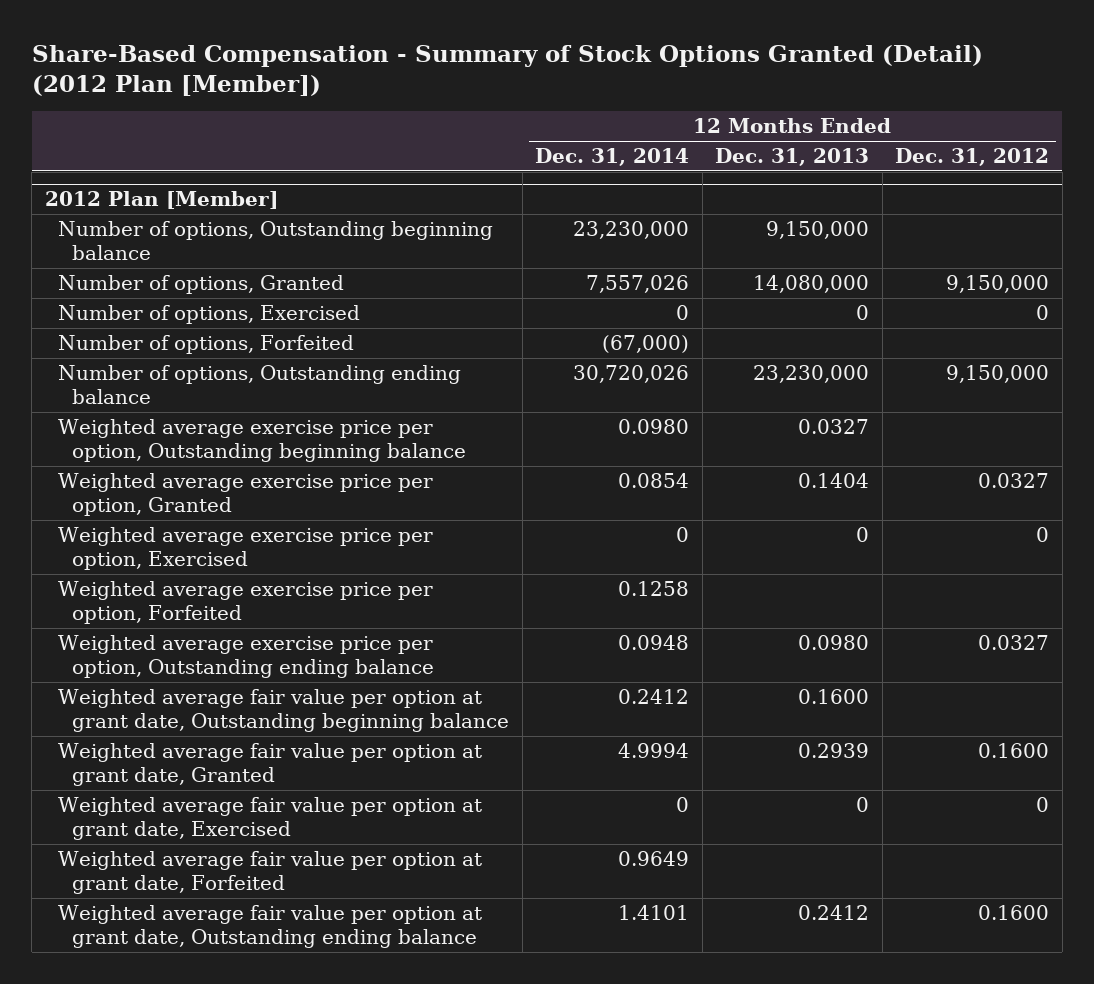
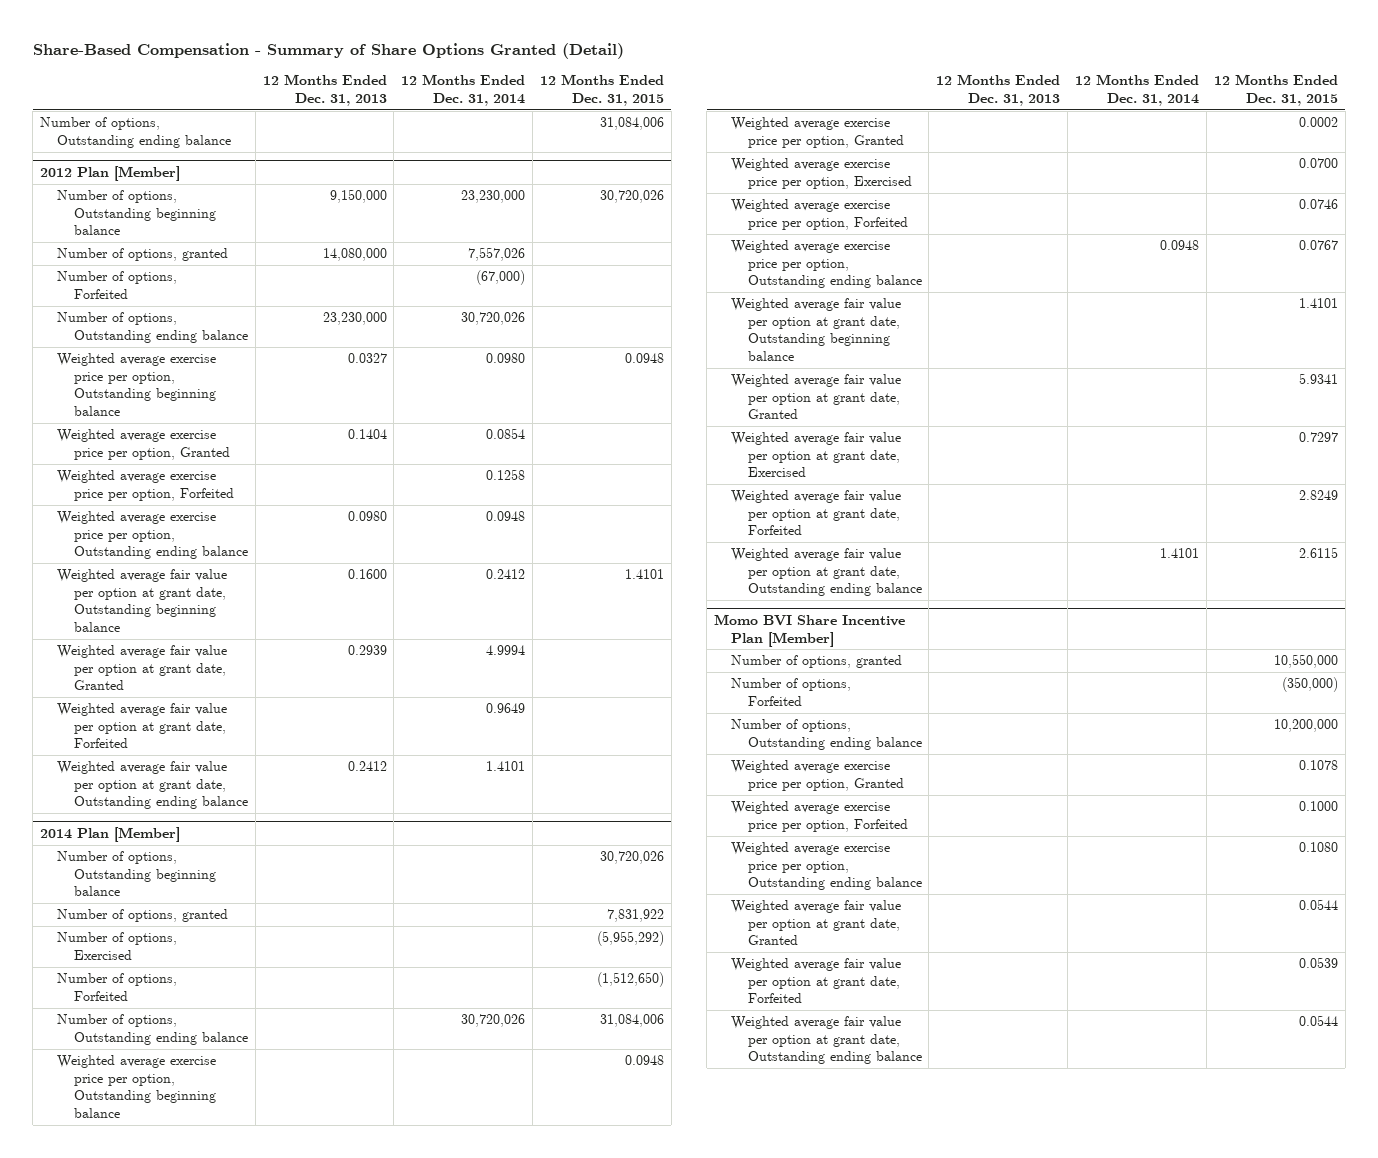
- Share-Based Compensation - Summary of Stock Options Granted (Detail) (2012 Plan [Member])
+ Share-Based Compensation - Summary of Share Options Granted (Detail)
- | 12 Months Ended Dec. 31, 2014 | 12 Months Ended Dec. 31, 2013 | 12 Months Ended Dec. 31, 2012
+ | 12 Months Ended Dec. 31, 2013 | 12 Months Ended Dec. 31, 2014 | 12 Months Ended Dec. 31, 2015
+ Number of options, Outstanding ending balance | | | 31,084,006
@ 2012 Plan [Member]
- Number of options, Granted | 7,557,026 | 14,080,000 | 9,150,000
- Number of options, Exercised | 0 | 0 | 0
+ Number of options, granted | 14,080,000 | 7,557,026 |
- Weighted average exercise price per option, Exercised | 0 | 0 | 0
- Weighted average fair value per option at grant date, Exercised | 0 | 0 | 0
+ 2014 Plan [Member]
+ Number of options, Outstanding beginning balance | | | 30,720,026
+ Number of options, granted | | | 7,831,922
+ Number of options, Exercised | | | (5,955,292)
+ Number of options, Forfeited | | | (1,512,650)
+ Number of options, Outstanding ending balance | | 30,720,026 | 31,084,006
+ Weighted average exercise price per option, Outstanding beginning balance | | | 0.0948
+ Weighted average exercise price per option, Granted | | | 0.0002
+ Weighted average exercise price per option, Exercised | | | 0.0700
+ Weighted average exercise price per option, Forfeited | | | 0.0746
+ Weighted average exercise price per option, Outstanding ending balance | | 0.0948 | 0.0767
+ Weighted average fair value per option at grant date, Outstanding beginning balance | | | 1.4101
+ Weighted average fair value per option at grant date, Granted | | | 5.9341
+ Weighted average fair value per option at grant date, Exercised | | | 0.7297
+ Weighted average fair value per option at grant date, Forfeited | | | 2.8249
+ Weighted average fair value per option at grant date, Outstanding ending balance | | 1.4101 | 2.6115
+ Momo BVI Share Incentive Plan [Member]
+ Number of options, granted | | | 10,550,000
+ Number of options, Forfeited | | | (350,000)
+ Number of options, Outstanding ending balance | | | 10,200,000
+ Weighted average exercise price per option, Granted | | | 0.1078
+ Weighted average exercise price per option, Forfeited | | | 0.1000
+ Weighted average exercise price per option, Outstanding ending balance | | | 0.1080
+ Weighted average fair value per option at grant date, Granted | | | 0.0544
+ Weighted average fair value per option at grant date, Forfeited | | | 0.0539
+ Weighted average fair value per option at grant date, Outstanding ending balance | | | 0.0544

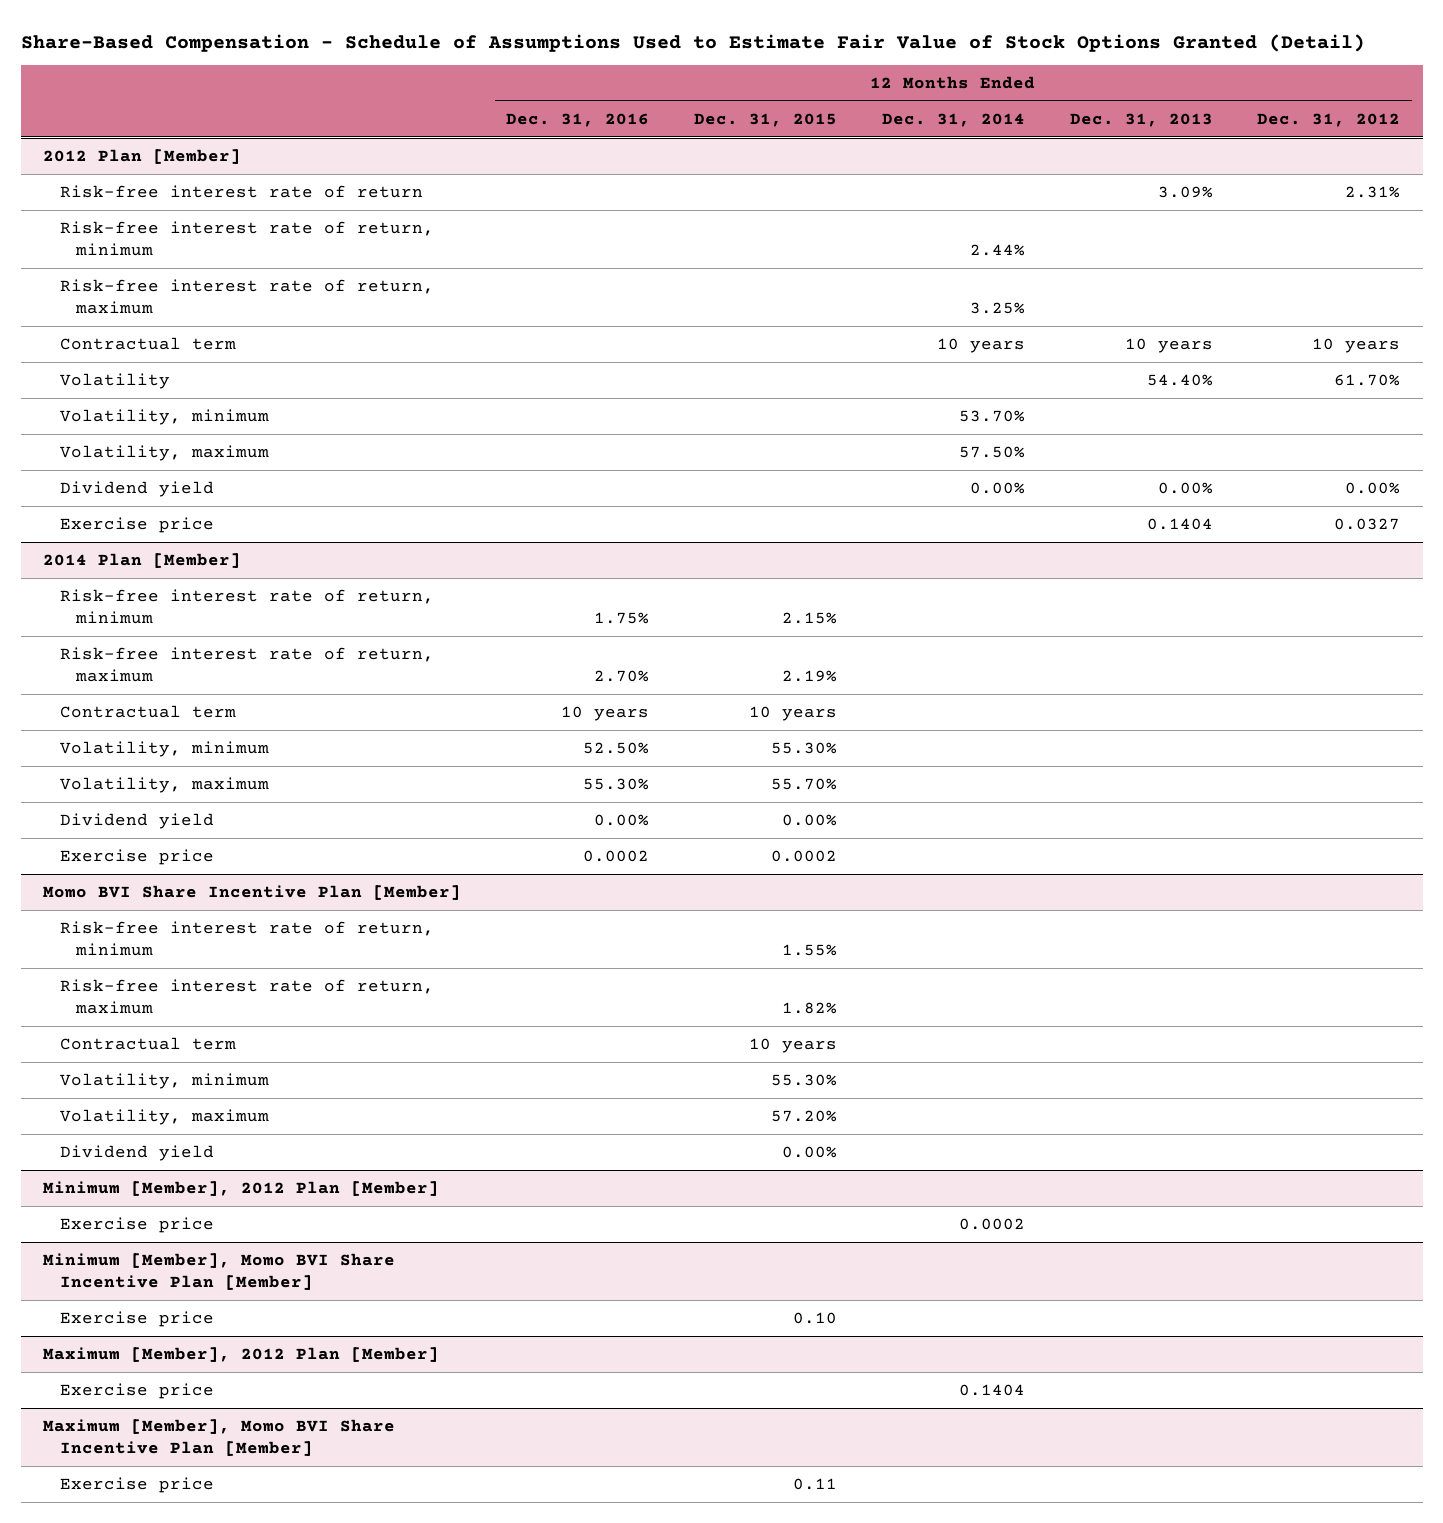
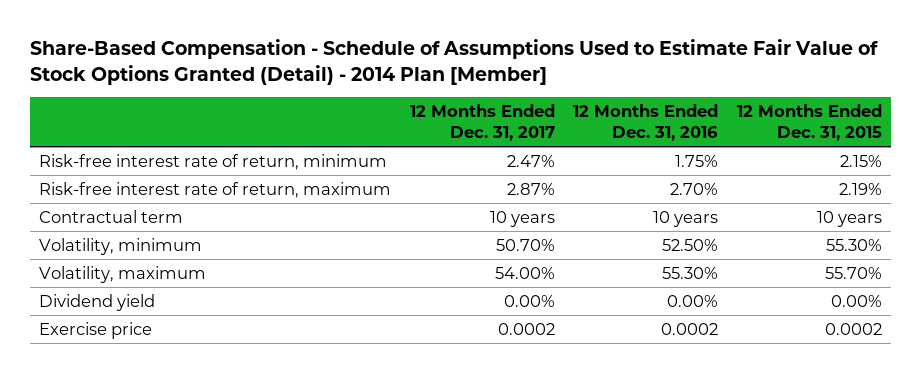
- Share-Based Compensation - Schedule of Assumptions Used to Estimate Fair Value of Stock Options Granted (Detail)
+ Share-Based Compensation - Schedule of Assumptions Used to Estimate Fair Value of Stock Options Granted (Detail) - 2014 Plan [Member]
- | 12 Months Ended Dec. 31, 2016 | 12 Months Ended Dec. 31, 2015 | 12 Months Ended Dec. 31, 2014 | 12 Months Ended Dec. 31, 2013 | 12 Months Ended Dec. 31, 2012
+ | 12 Months Ended Dec. 31, 2017 | 12 Months Ended Dec. 31, 2016 | 12 Months Ended Dec. 31, 2015
- 2012 Plan [Member]
- Risk-free interest rate of return | | | | 3.09% | 2.31%
- Risk-free interest rate of return, minimum | | | 2.44% | |
- Risk-free interest rate of return, maximum | | | 3.25% | |
- Contractual term | | | 10 years | 10 years | 10 years
- Volatility | | | | 54.40% | 61.70%
- Volatility, minimum | | | 53.70% | |
- Volatility, maximum | | | 57.50% | |
- Dividend yield | | | 0.00% | 0.00% | 0.00%
- Exercise price | | | | 0.1404 | 0.0327
- 2014 Plan [Member]
- Momo BVI Share Incentive Plan [Member]
- Risk-free interest rate of return, minimum | | 1.55% | | |
- Risk-free interest rate of return, maximum | | 1.82% | | |
- Contractual term | | 10 years | | |
- Volatility, minimum | | 55.30% | | |
- Volatility, maximum | | 57.20% | | |
- Dividend yield | | 0.00% | | |
- Minimum [Member], 2012 Plan [Member]
- Exercise price | | | 0.0002 | |
- Minimum [Member], Momo BVI Share Incentive Plan [Member]
- Exercise price | | 0.10 | | |
- Maximum [Member], 2012 Plan [Member]
- Exercise price | | | 0.1404 | |
- Maximum [Member], Momo BVI Share Incentive Plan [Member]
- Exercise price | | 0.11 | | |

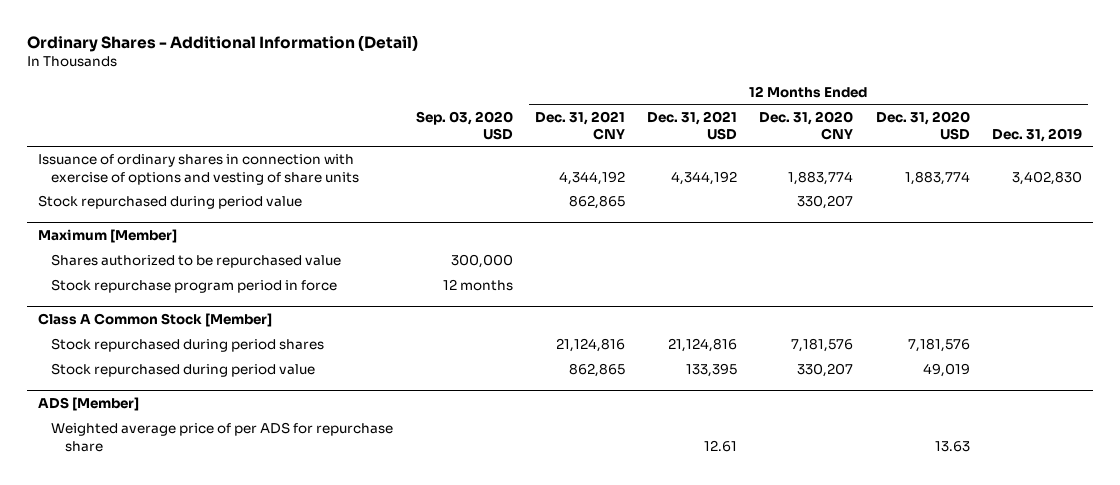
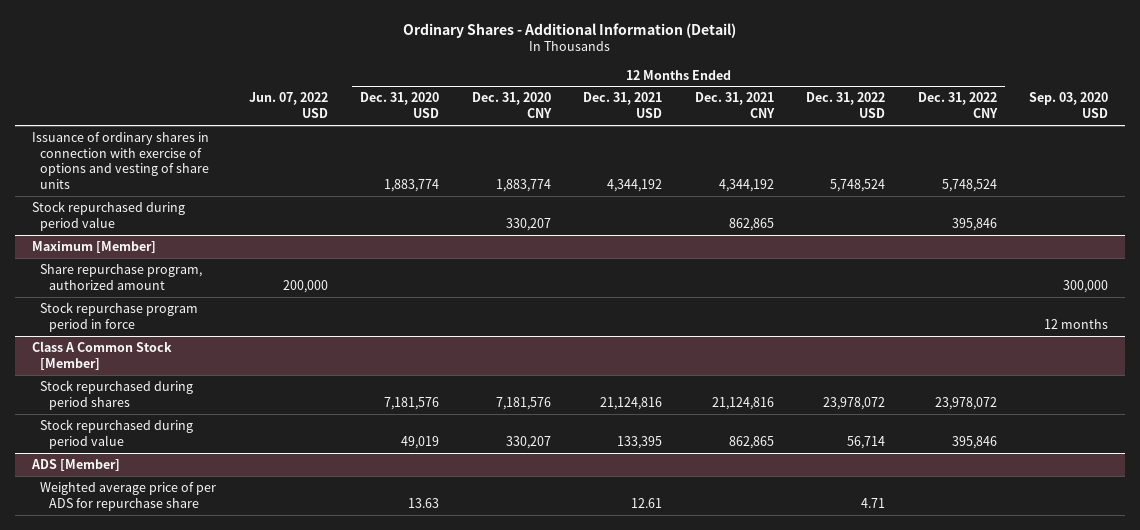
- | Sep. 03, 2020 USD | 12 Months Ended Dec. 31, 2021 CNY | 12 Months Ended Dec. 31, 2021 USD | 12 Months Ended Dec. 31, 2020 CNY | 12 Months Ended Dec. 31, 2020 USD | 12 Months Ended Dec. 31, 2019
+ | Jun. 07, 2022 USD | 12 Months Ended Dec. 31, 2020 USD | 12 Months Ended Dec. 31, 2020 CNY | 12 Months Ended Dec. 31, 2021 USD | 12 Months Ended Dec. 31, 2021 CNY | 12 Months Ended Dec. 31, 2022 USD | 12 Months Ended Dec. 31, 2022 CNY | Sep. 03, 2020 USD
@ Maximum [Member]
- Shares authorized to be repurchased value | 300,000 | | | | |
+ Share repurchase program, authorized amount | 200,000 | | | | | | | 300,000

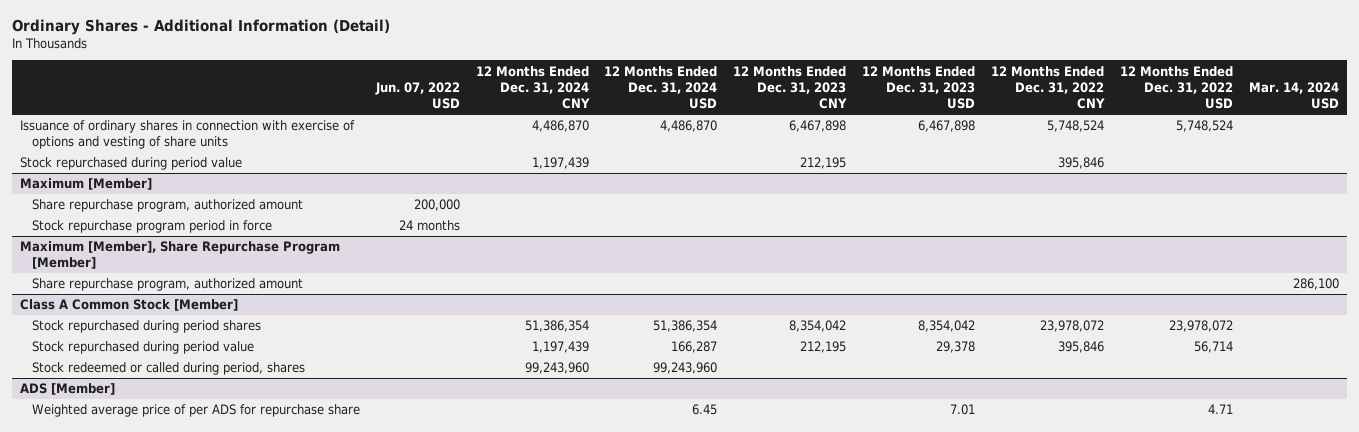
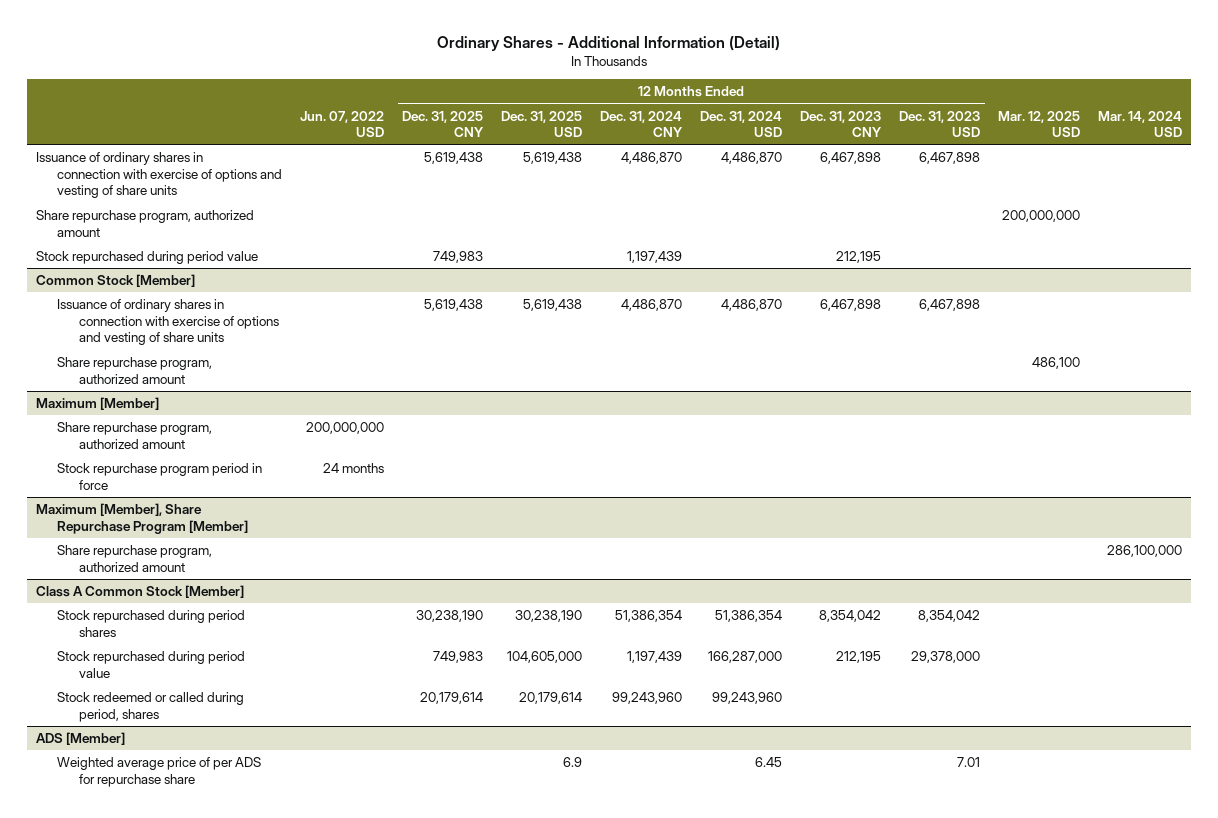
- | Jun. 07, 2022 USD | 12 Months Ended Dec. 31, 2024 CNY | 12 Months Ended Dec. 31, 2024 USD | 12 Months Ended Dec. 31, 2023 CNY | 12 Months Ended Dec. 31, 2023 USD | 12 Months Ended Dec. 31, 2022 CNY | 12 Months Ended Dec. 31, 2022 USD | Mar. 14, 2024 USD
+ | Jun. 07, 2022 USD | 12 Months Ended Dec. 31, 2025 CNY | 12 Months Ended Dec. 31, 2025 USD | 12 Months Ended Dec. 31, 2024 CNY | 12 Months Ended Dec. 31, 2024 USD | 12 Months Ended Dec. 31, 2023 CNY | 12 Months Ended Dec. 31, 2023 USD | Mar. 12, 2025 USD | Mar. 14, 2024 USD
+ Share repurchase program, authorized amount | | | | | | | | 200,000,000 |
+ Common Stock [Member]
+ Issuance of ordinary shares in connection with exercise of options and vesting of share units | | 5,619,438 | 5,619,438 | 4,486,870 | 4,486,870 | 6,467,898 | 6,467,898 | |
+ Share repurchase program, authorized amount | | | | | | | | 486,100 |
@ Maximum [Member]
- Share repurchase program, authorized amount | 200,000 | | | | | | |
+ Share repurchase program, authorized amount | 200,000,000 | | | | | | | |
@ Maximum [Member], Share Repurchase Program [Member]
- Share repurchase program, authorized amount | | | | | | | | 286,100
+ Share repurchase program, authorized amount | | | | | | | | | 286,100,000
@ Class A Common Stock [Member]
- Stock repurchased during period value | | 1,197,439 | 166,287 | 212,195 | 29,378 | 395,846 | 56,714 |
+ Stock repurchased during period value | | 749,983 | 104,605,000 | 1,197,439 | 166,287,000 | 212,195 | 29,378,000 | |

